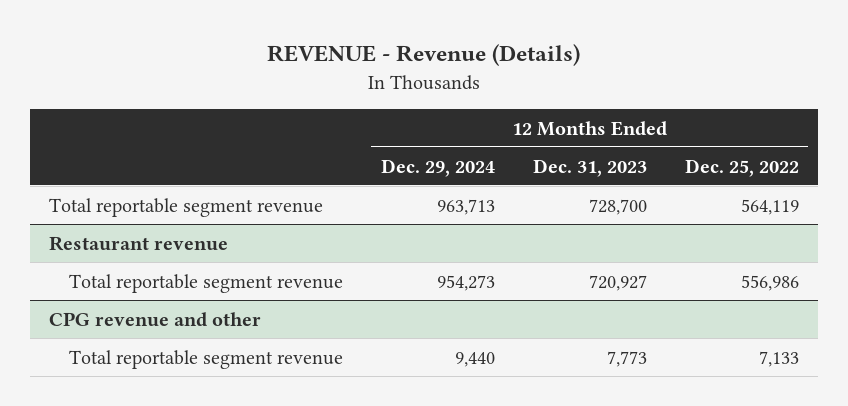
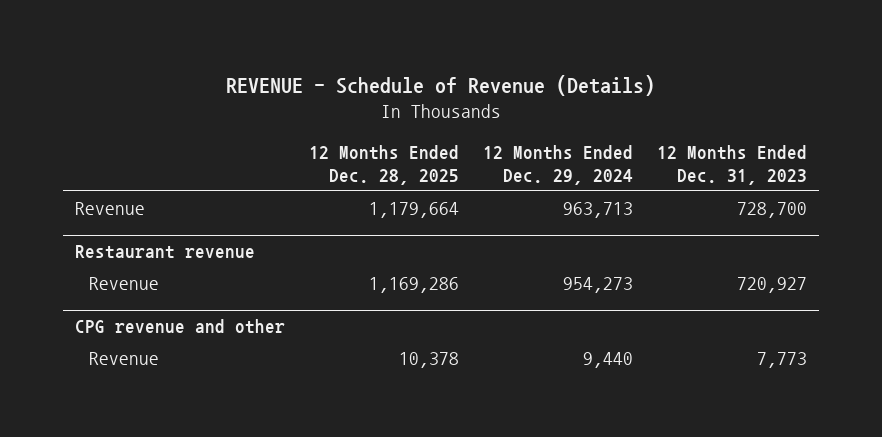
- REVENUE - Revenue (Details)
+ REVENUE - Schedule of Revenue (Details)
- | 12 Months Ended Dec. 29, 2024 | 12 Months Ended Dec. 31, 2023 | 12 Months Ended Dec. 25, 2022
+ | 12 Months Ended Dec. 28, 2025 | 12 Months Ended Dec. 29, 2024 | 12 Months Ended Dec. 31, 2023
- Total reportable segment revenue | 963,713 | 728,700 | 564,119
+ Revenue | 1,179,664 | 963,713 | 728,700
@ Restaurant revenue
- Total reportable segment revenue | 954,273 | 720,927 | 556,986
+ Revenue | 1,169,286 | 954,273 | 720,927
@ CPG revenue and other
- Total reportable segment revenue | 9,440 | 7,773 | 7,133
+ Revenue | 10,378 | 9,440 | 7,773

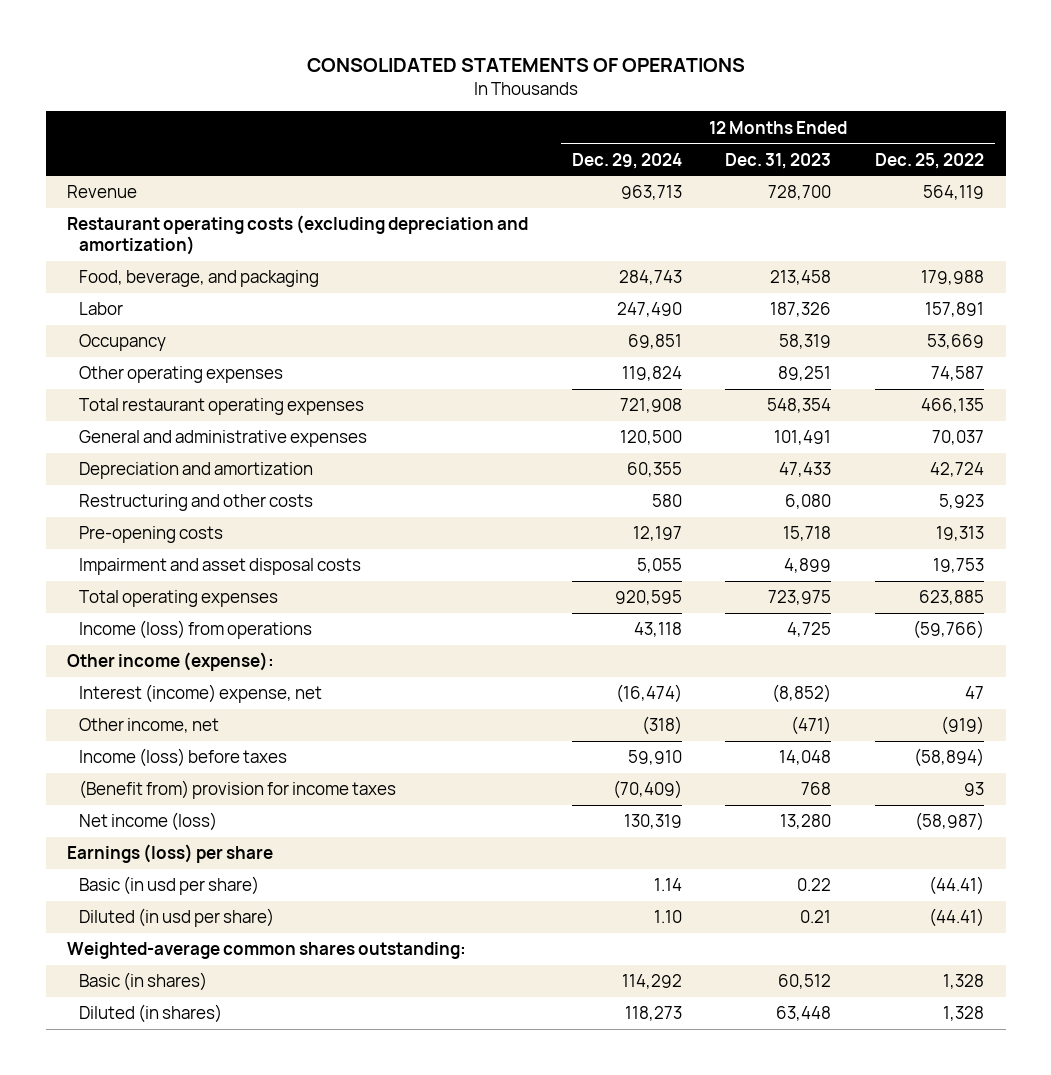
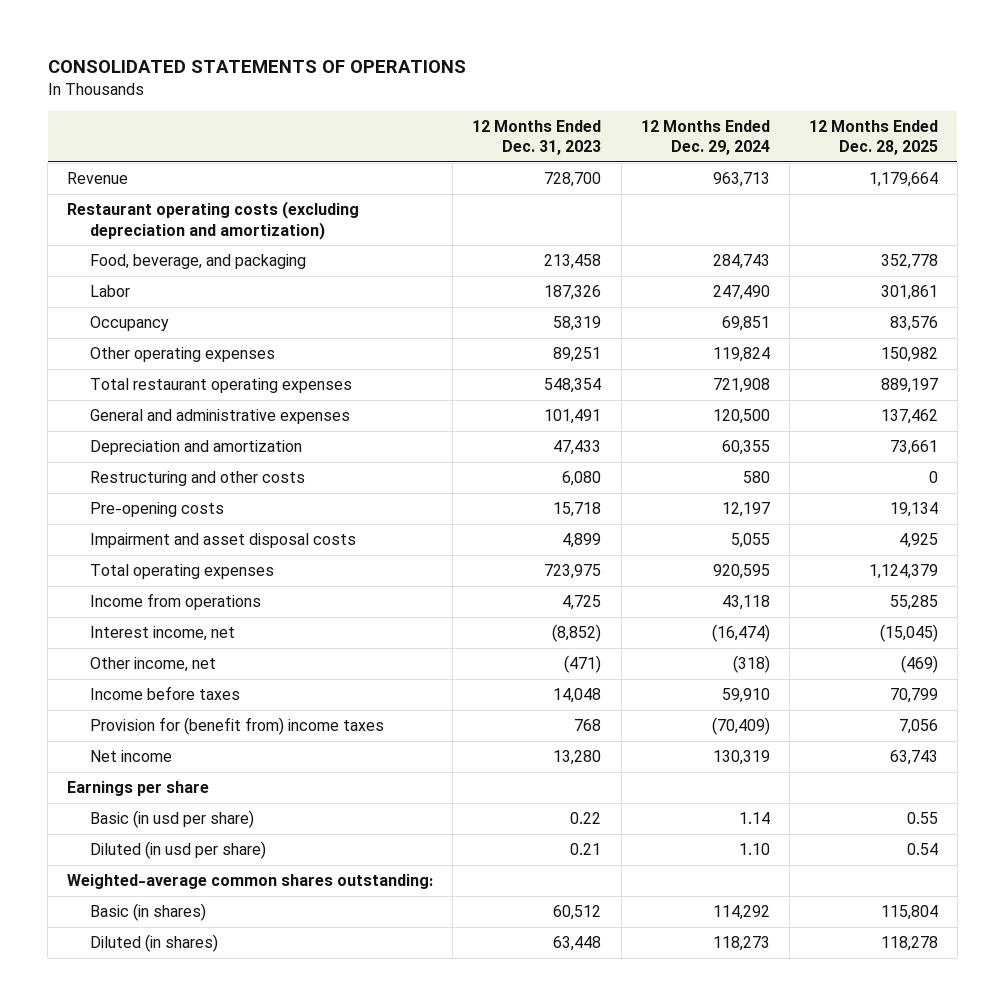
- | 12 Months Ended Dec. 29, 2024 | 12 Months Ended Dec. 31, 2023 | 12 Months Ended Dec. 25, 2022
+ | 12 Months Ended Dec. 31, 2023 | 12 Months Ended Dec. 29, 2024 | 12 Months Ended Dec. 28, 2025
- Income (loss) from operations | 43,118 | 4,725 | (59,766)
- Other income (expense):
- Interest (income) expense, net | (16,474) | (8,852) | 47
+ Income from operations | 4,725 | 43,118 | 55,285
+ Interest income, net | (8,852) | (16,474) | (15,045)
- Income (loss) before taxes | 59,910 | 14,048 | (58,894)
- (Benefit from) provision for income taxes | (70,409) | 768 | 93
- Net income (loss) | 130,319 | 13,280 | (58,987)
- Earnings (loss) per share
+ Income before taxes | 14,048 | 59,910 | 70,799
+ Provision for (benefit from) income taxes | 768 | (70,409) | 7,056
+ Net income | 13,280 | 130,319 | 63,743
+ Earnings per share

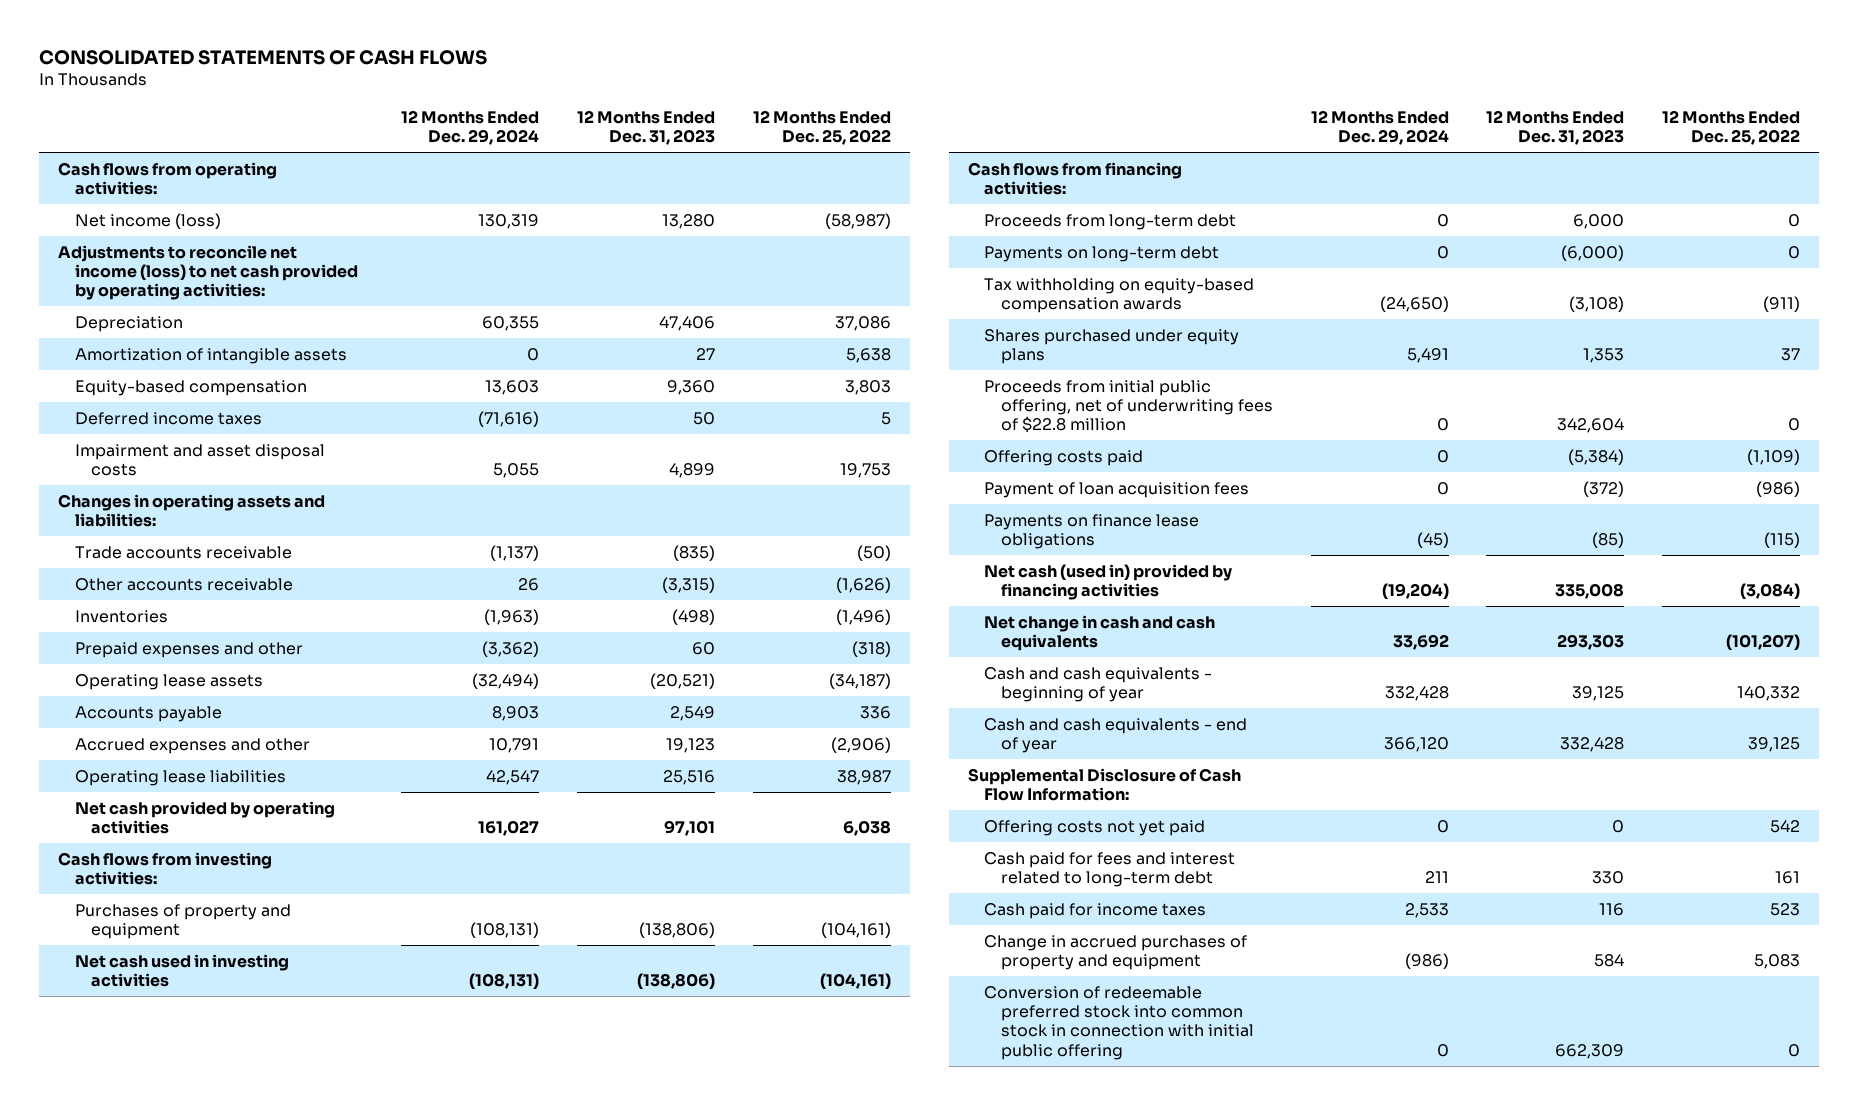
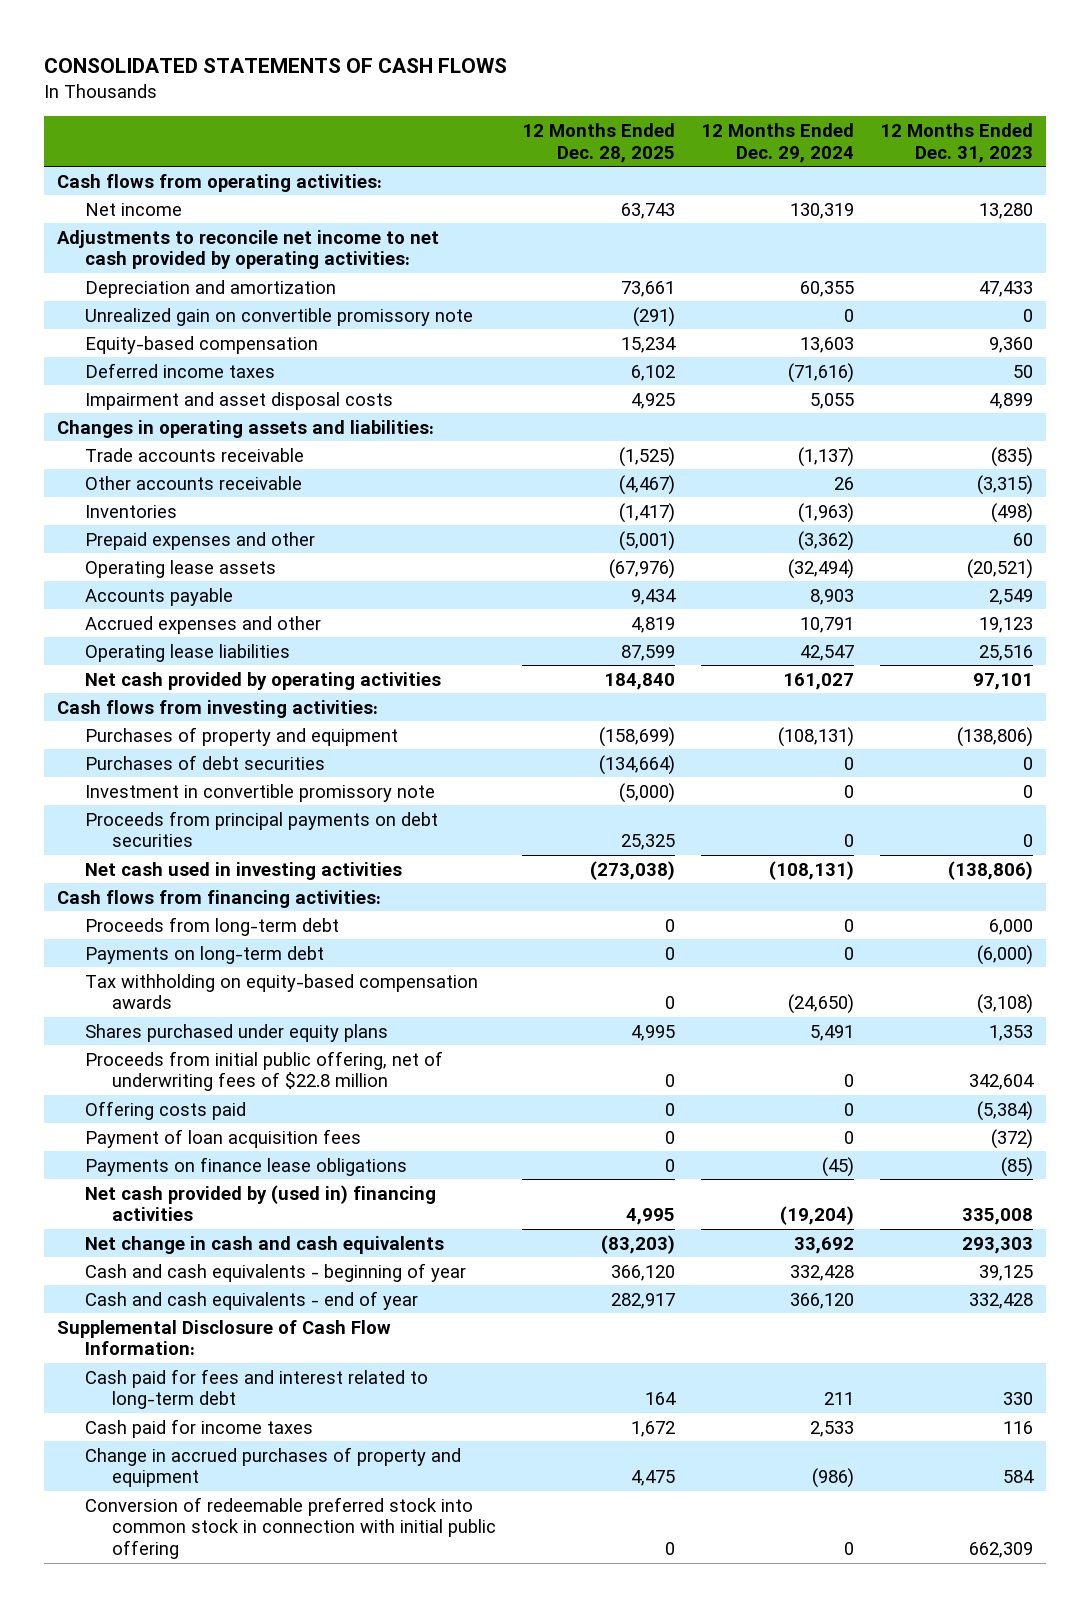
- | 12 Months Ended Dec. 29, 2024 | 12 Months Ended Dec. 31, 2023 | 12 Months Ended Dec. 25, 2022
+ | 12 Months Ended Dec. 28, 2025 | 12 Months Ended Dec. 29, 2024 | 12 Months Ended Dec. 31, 2023
- Net income (loss) | 130,319 | 13,280 | (58,987)
- Adjustments to reconcile net income (loss) to net cash provided by operating activities:
- Depreciation | 60,355 | 47,406 | 37,086
- Amortization of intangible assets | 0 | 27 | 5,638
+ Net income | 63,743 | 130,319 | 13,280
+ Adjustments to reconcile net income to net cash provided by operating activities:
+ Depreciation and amortization | 73,661 | 60,355 | 47,433
+ Unrealized gain on convertible promissory note | (291) | 0 | 0
+ Purchases of debt securities | (134,664) | 0 | 0
+ Investment in convertible promissory note | (5,000) | 0 | 0
+ Proceeds from principal payments on debt securities | 25,325 | 0 | 0
- Net cash (used in) provided by financing activities | (19,204) | 335,008 | (3,084)
+ Net cash provided by (used in) financing activities | 4,995 | (19,204) | 335,008
- Offering costs not yet paid | 0 | 0 | 542

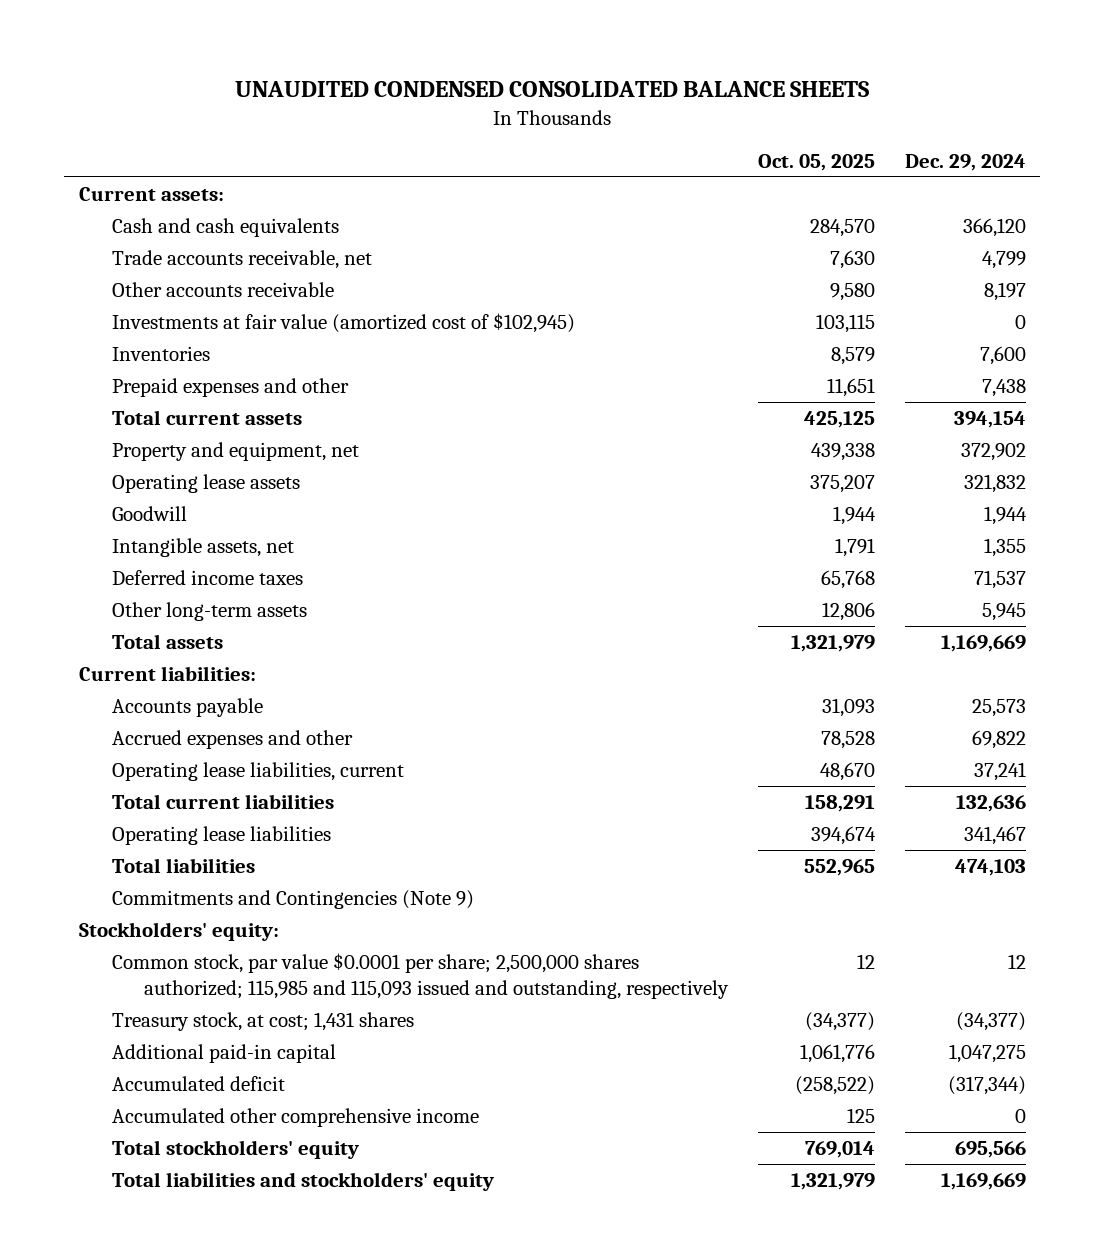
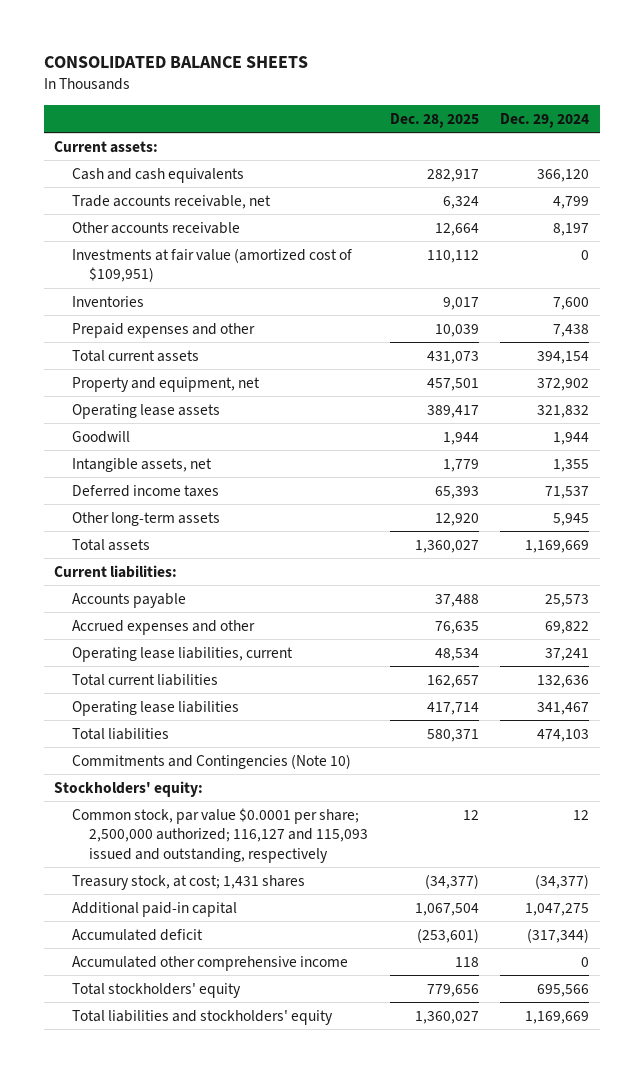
- UNAUDITED CONDENSED CONSOLIDATED BALANCE SHEETS
+ CONSOLIDATED BALANCE SHEETS
- | Oct. 05, 2025 | Dec. 29, 2024
+ | Dec. 28, 2025 | Dec. 29, 2024
- Investments at fair value (amortized cost of $102,945) | 103,115 | 0
+ Investments at fair value (amortized cost of $109,951) | 110,112 | 0
- Commitments and Contingencies (Note 9)
+ Commitments and Contingencies (Note 10)
- Common stock, par value $0.0001 per share; 2,500,000 shares authorized; 115,985 and 115,093 issued and outstanding, respectively | 12 | 12
+ Common stock, par value $0.0001 per share; 2,500,000 authorized; 116,127 and 115,093 issued and outstanding, respectively | 12 | 12

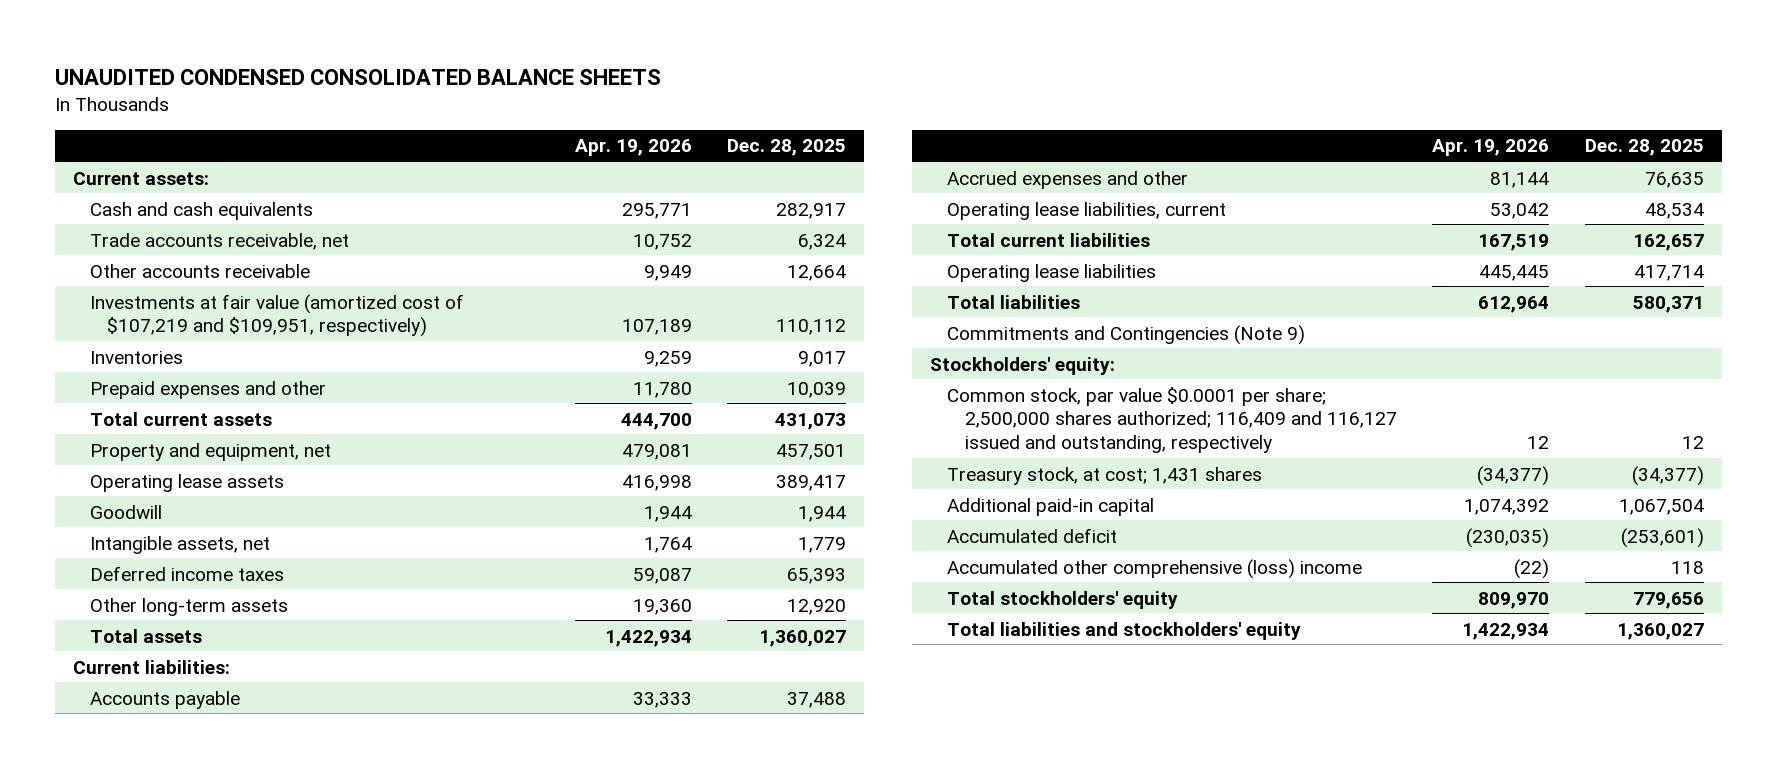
- CONSOLIDATED BALANCE SHEETS
+ UNAUDITED CONDENSED CONSOLIDATED BALANCE SHEETS
- | Dec. 28, 2025 | Dec. 29, 2024
+ | Apr. 19, 2026 | Dec. 28, 2025
- Investments at fair value (amortized cost of $109,951) | 110,112 | 0
+ Investments at fair value (amortized cost of $107,219 and $109,951, respectively) | 107,189 | 110,112
- Commitments and Contingencies (Note 10)
+ Commitments and Contingencies (Note 9)
- Common stock, par value $0.0001 per share; 2,500,000 authorized; 116,127 and 115,093 issued and outstanding, respectively | 12 | 12
+ Common stock, par value $0.0001 per share; 2,500,000 shares authorized; 116,409 and 116,127 issued and outstanding, respectively | 12 | 12
- Accumulated other comprehensive income | 118 | 0
+ Accumulated other comprehensive (loss) income | (22) | 118

